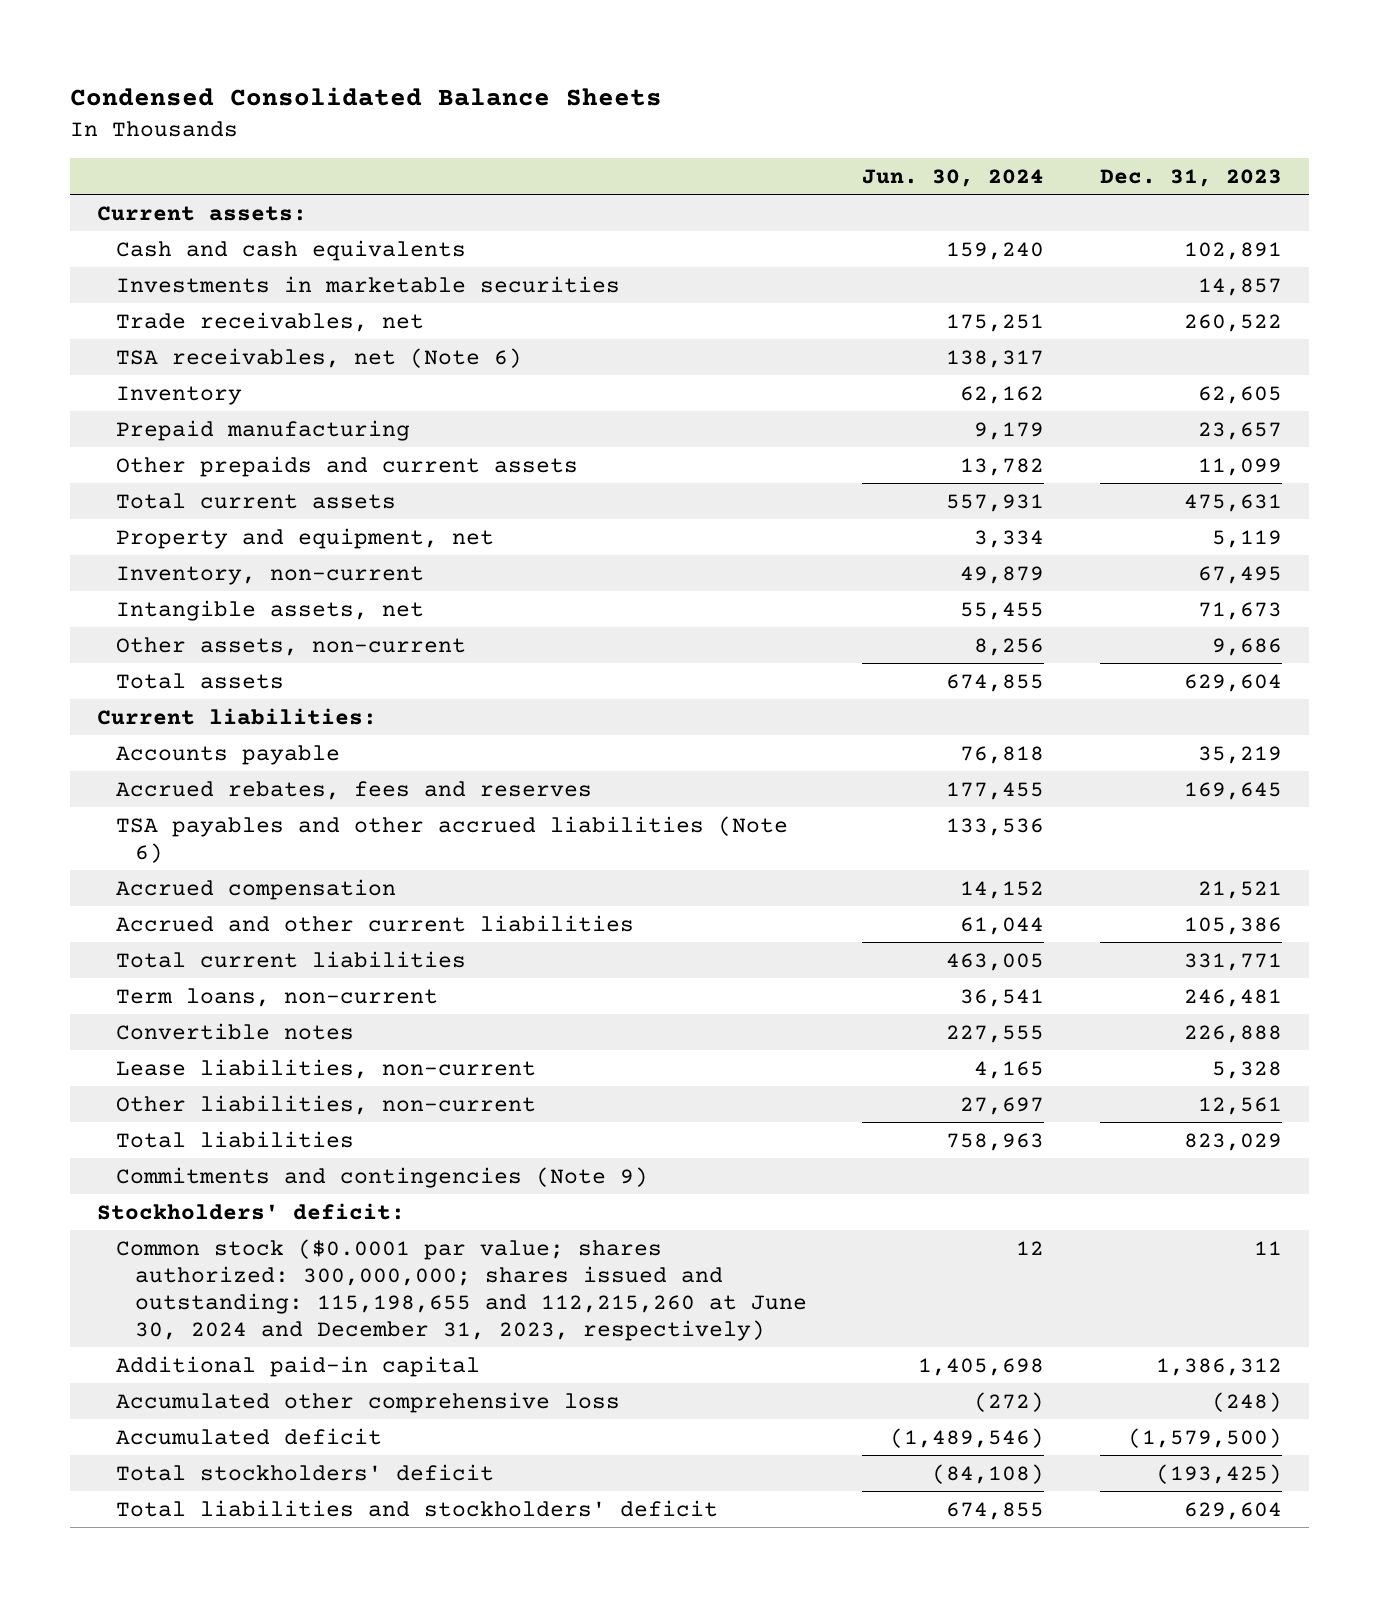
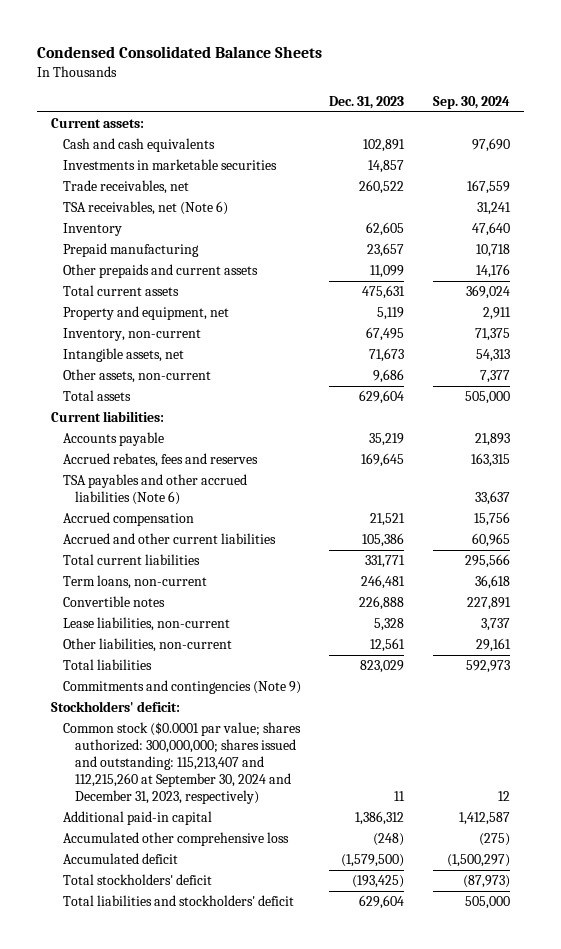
- | Jun. 30, 2024 | Dec. 31, 2023
+ | Dec. 31, 2023 | Sep. 30, 2024
- Common stock ($0.0001 par value; shares authorized: 300,000,000; shares issued and outstanding: 115,198,655 and 112,215,260 at June 30, 2024 and December 31, 2023, respectively) | 12 | 11
+ Common stock ($0.0001 par value; shares authorized: 300,000,000; shares issued and outstanding: 115,213,407 and 112,215,260 at September 30, 2024 and December 31, 2023, respectively) | 11 | 12

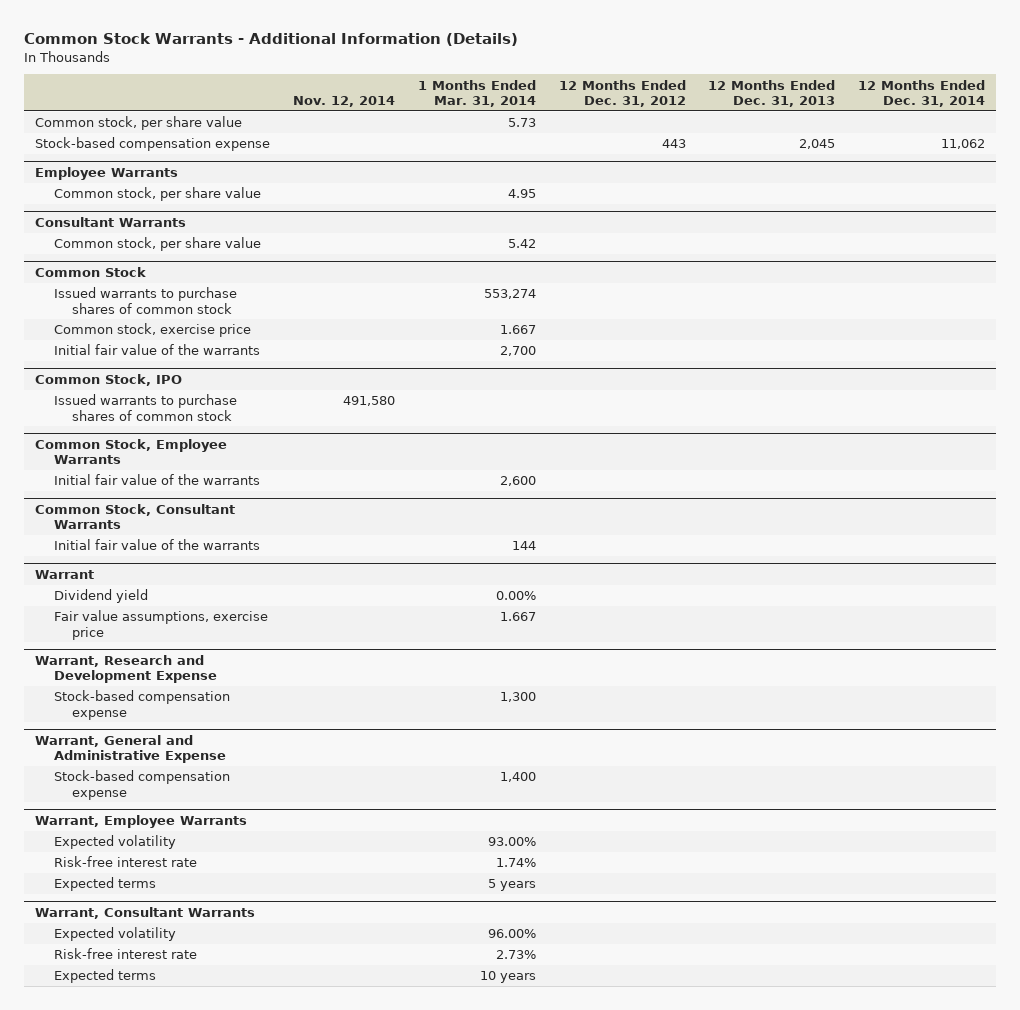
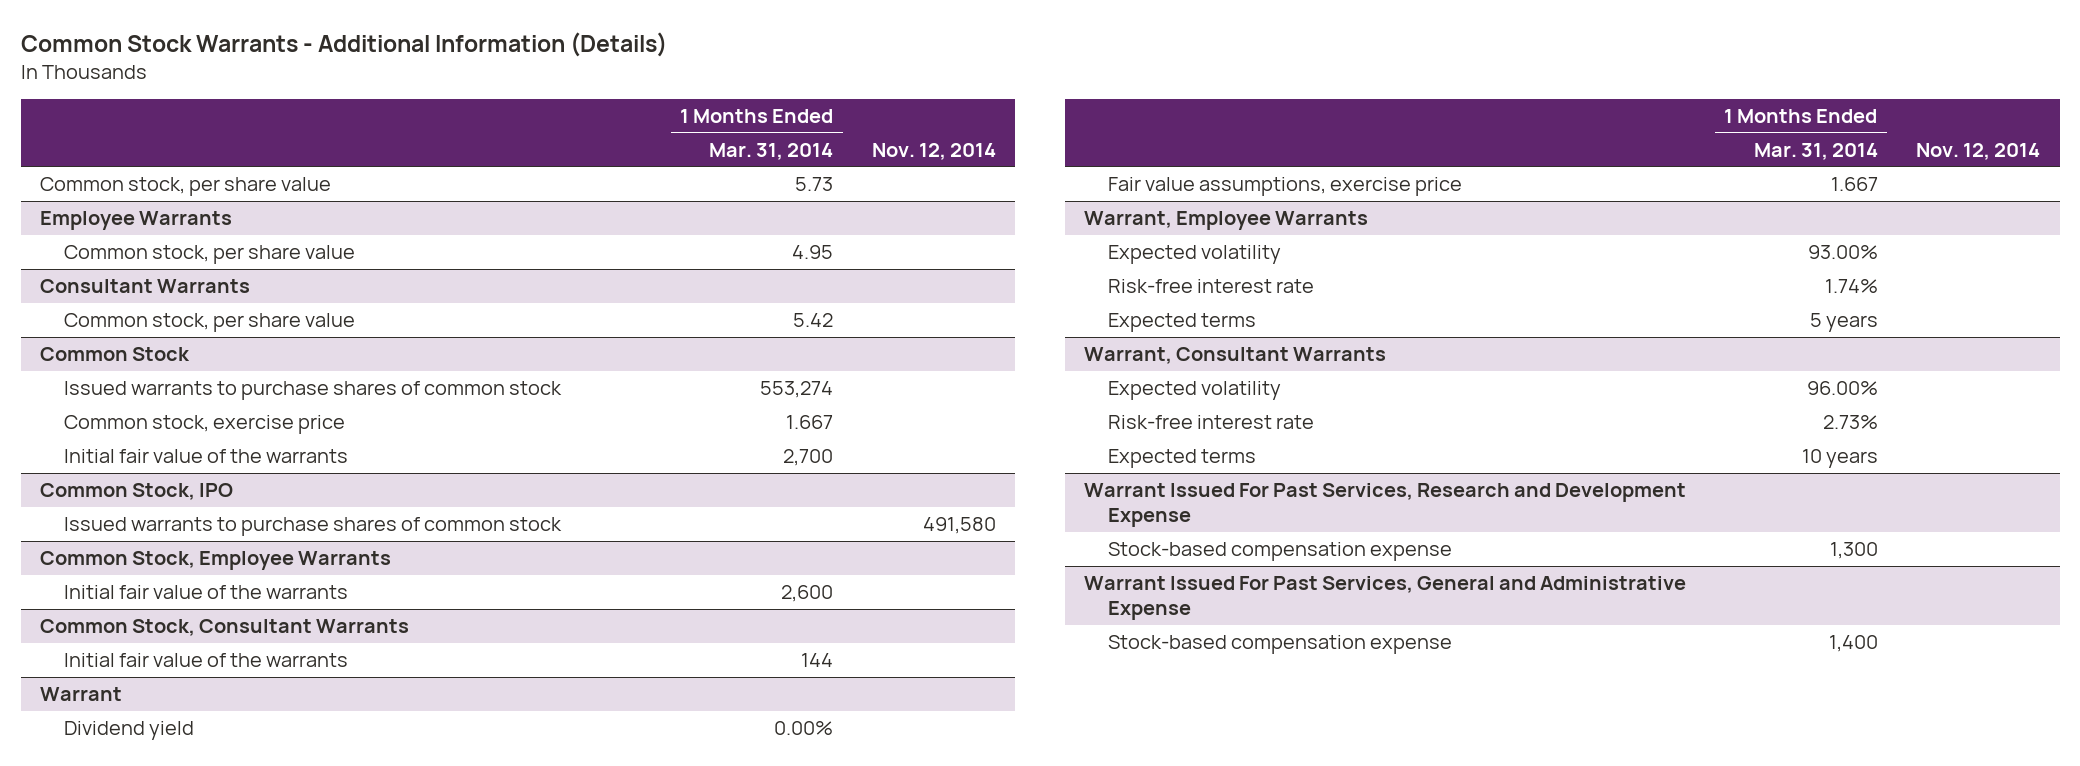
- | Nov. 12, 2014 | 1 Months Ended Mar. 31, 2014 | 12 Months Ended Dec. 31, 2012 | 12 Months Ended Dec. 31, 2013 | 12 Months Ended Dec. 31, 2014
+ | 1 Months Ended Mar. 31, 2014 | Nov. 12, 2014
- Stock-based compensation expense | | | 443 | 2,045 | 11,062
- Warrant, Research and Development Expense
- Stock-based compensation expense | | 1,300 | | |
- Warrant, General and Administrative Expense
- Stock-based compensation expense | | 1,400 | | |
+ Warrant Issued For Past Services, Research and Development Expense
+ Stock-based compensation expense | 1,300 |
+ Warrant Issued For Past Services, General and Administrative Expense
+ Stock-based compensation expense | 1,400 |

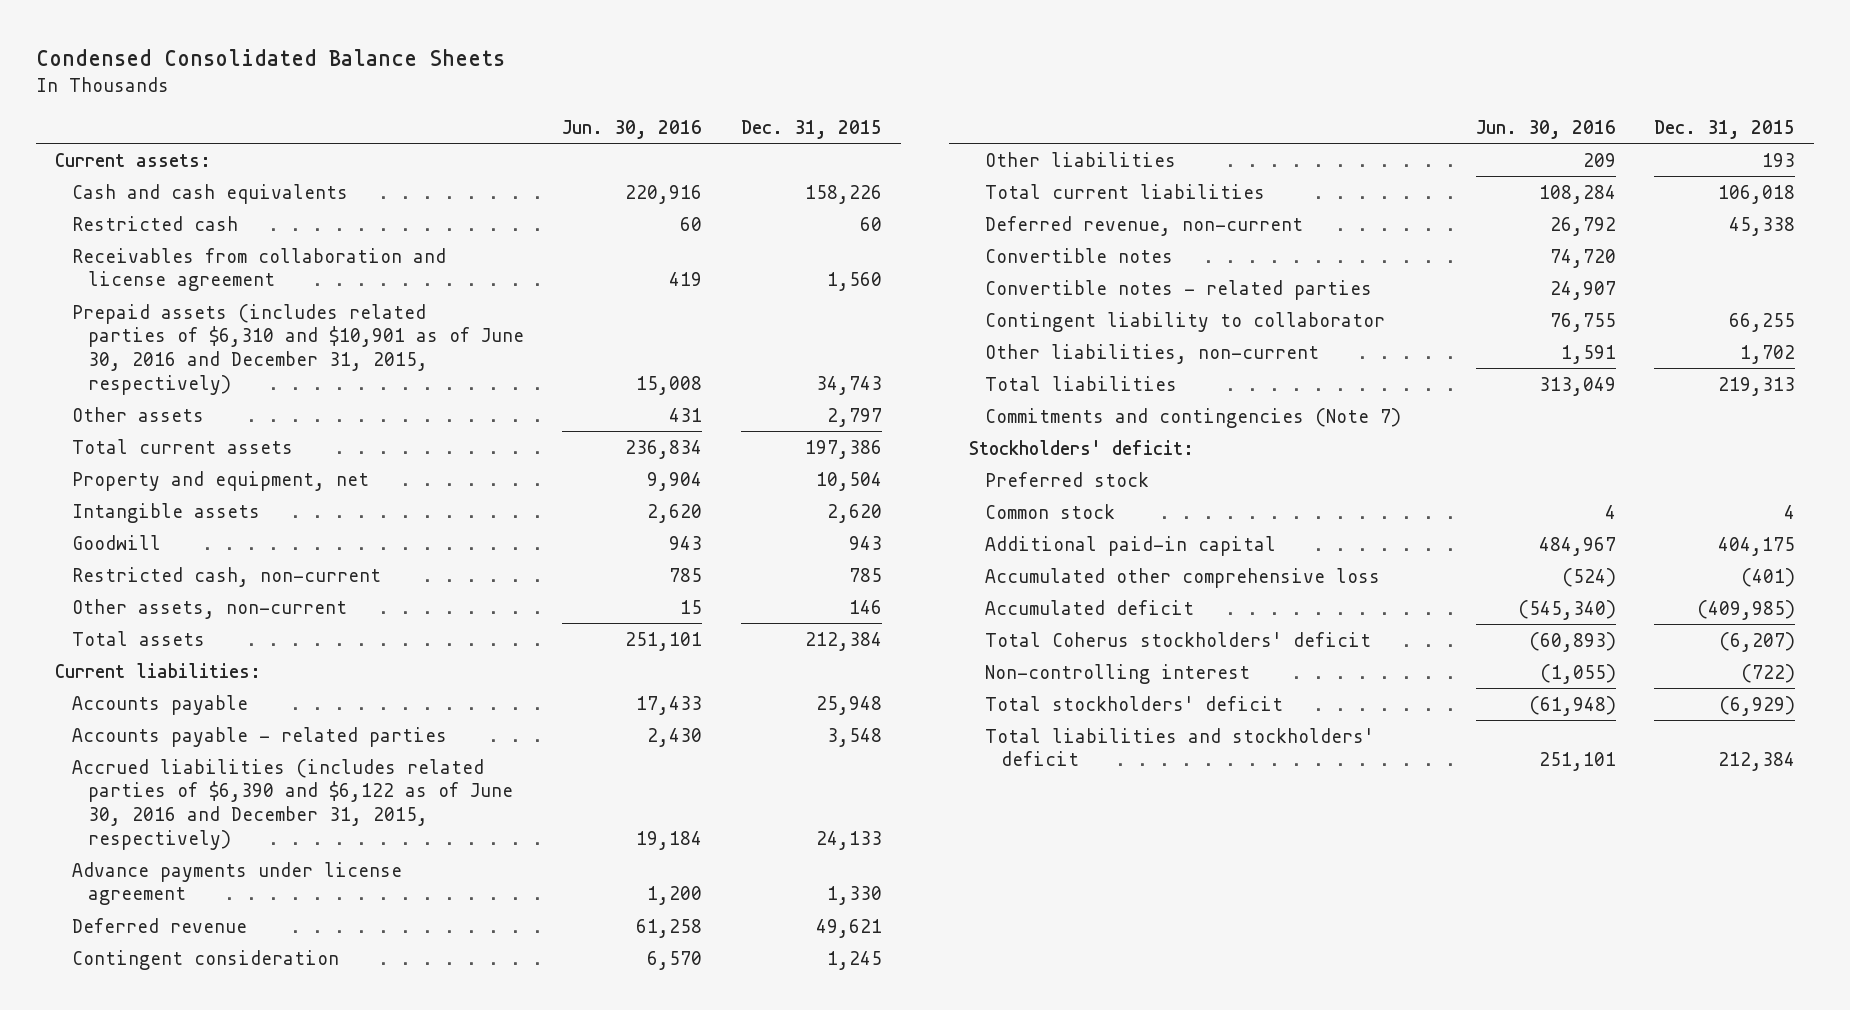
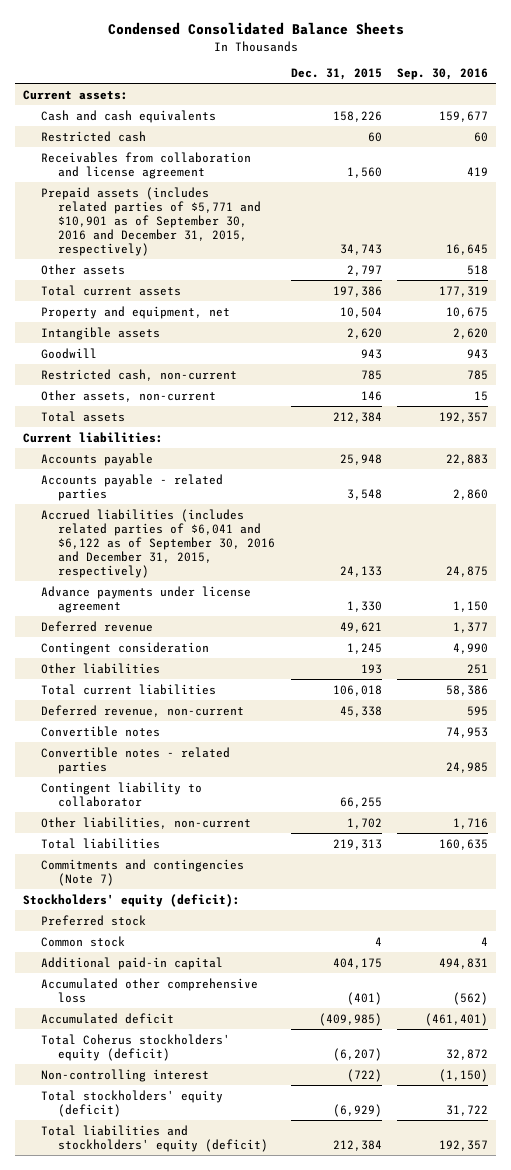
- | Jun. 30, 2016 | Dec. 31, 2015
+ | Dec. 31, 2015 | Sep. 30, 2016
- Prepaid assets (includes related parties of $6,310 and $10,901 as of June 30, 2016 and December 31, 2015, respectively) | 15,008 | 34,743
+ Prepaid assets (includes related parties of $5,771 and $10,901 as of September 30, 2016 and December 31, 2015, respectively) | 34,743 | 16,645
- Accrued liabilities (includes related parties of $6,390 and $6,122 as of June 30, 2016 and December 31, 2015, respectively) | 19,184 | 24,133
+ Accrued liabilities (includes related parties of $6,041 and $6,122 as of September 30, 2016 and December 31, 2015, respectively) | 24,133 | 24,875
- Stockholders' deficit:
+ Stockholders' equity (deficit):
- Total Coherus stockholders' deficit | (60,893) | (6,207)
+ Total Coherus stockholders' equity (deficit) | (6,207) | 32,872
- Total stockholders' deficit | (61,948) | (6,929)
- Total liabilities and stockholders' deficit | 251,101 | 212,384
+ Total stockholders' equity (deficit) | (6,929) | 31,722
+ Total liabilities and stockholders' equity (deficit) | 212,384 | 192,357

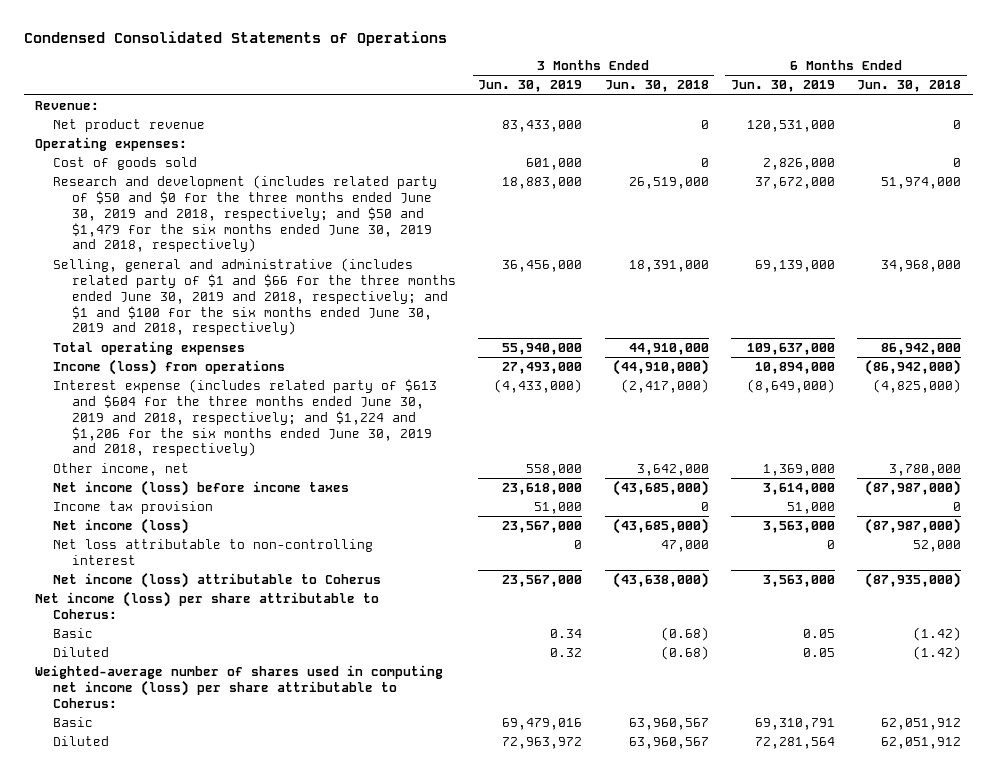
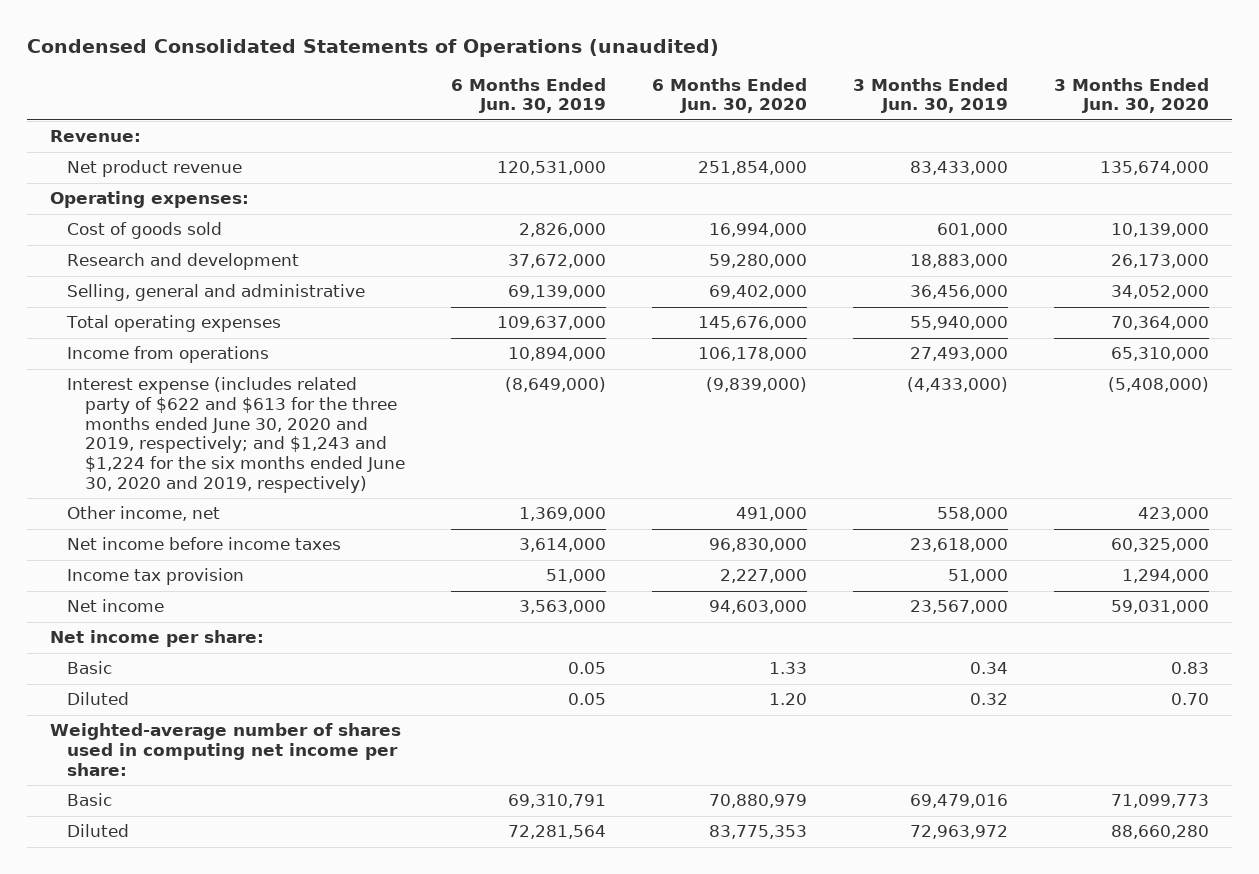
- Condensed Consolidated Statements of Operations
+ Condensed Consolidated Statements of Operations (unaudited)
- | 3 Months Ended Jun. 30, 2019 | 3 Months Ended Jun. 30, 2018 | 6 Months Ended Jun. 30, 2019 | 6 Months Ended Jun. 30, 2018
+ | 6 Months Ended Jun. 30, 2019 | 6 Months Ended Jun. 30, 2020 | 3 Months Ended Jun. 30, 2019 | 3 Months Ended Jun. 30, 2020
- Research and development (includes related party of $50 and $0 for the three months ended June 30, 2019 and 2018, respectively; and $50 and $1,479 for the six months ended June 30, 2019 and 2018, respectively) | 18,883,000 | 26,519,000 | 37,672,000 | 51,974,000
- Selling, general and administrative (includes related party of $1 and $66 for the three months ended June 30, 2019 and 2018, respectively; and $1 and $100 for the six months ended June 30, 2019 and 2018, respectively) | 36,456,000 | 18,391,000 | 69,139,000 | 34,968,000
+ Research and development | 37,672,000 | 59,280,000 | 18,883,000 | 26,173,000
+ Selling, general and administrative | 69,139,000 | 69,402,000 | 36,456,000 | 34,052,000
- Income (loss) from operations | 27,493,000 | (44,910,000) | 10,894,000 | (86,942,000)
- Interest expense (includes related party of $613 and $604 for the three months ended June 30, 2019 and 2018, respectively; and $1,224 and $1,206 for the six months ended June 30, 2019 and 2018, respectively) | (4,433,000) | (2,417,000) | (8,649,000) | (4,825,000)
+ Income from operations | 10,894,000 | 106,178,000 | 27,493,000 | 65,310,000
+ Interest expense (includes related party of $622 and $613 for the three months ended June 30, 2020 and 2019, respectively; and $1,243 and $1,224 for the six months ended June 30, 2020 and 2019, respectively) | (8,649,000) | (9,839,000) | (4,433,000) | (5,408,000)
- Net income (loss) before income taxes | 23,618,000 | (43,685,000) | 3,614,000 | (87,987,000)
+ Net income before income taxes | 3,614,000 | 96,830,000 | 23,618,000 | 60,325,000
- Net income (loss) | 23,567,000 | (43,685,000) | 3,563,000 | (87,987,000)
- Net loss attributable to non-controlling interest | 0 | 47,000 | 0 | 52,000
- Net income (loss) attributable to Coherus | 23,567,000 | (43,638,000) | 3,563,000 | (87,935,000)
- Net income (loss) per share attributable to Coherus:
+ Net income | 3,563,000 | 94,603,000 | 23,567,000 | 59,031,000
+ Net income per share:
- Weighted-average number of shares used in computing net income (loss) per share attributable to Coherus:
+ Weighted-average number of shares used in computing net income per share:

